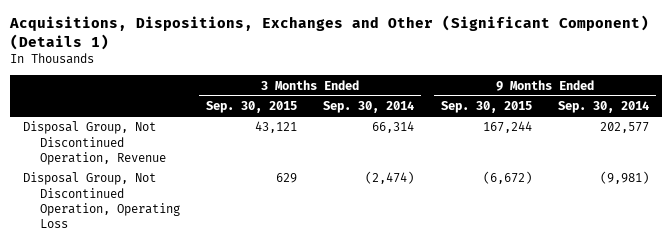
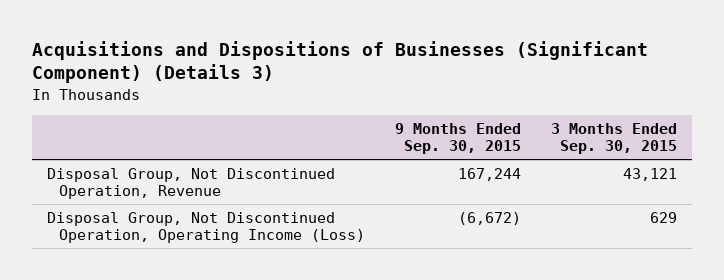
- Acquisitions, Dispositions, Exchanges and Other (Significant Component) (Details 1)
+ Acquisitions and Dispositions of Businesses (Significant Component) (Details 3)
- | 3 Months Ended Sep. 30, 2015 | 3 Months Ended Sep. 30, 2014 | 9 Months Ended Sep. 30, 2015 | 9 Months Ended Sep. 30, 2014
+ | 9 Months Ended Sep. 30, 2015 | 3 Months Ended Sep. 30, 2015
- Disposal Group, Not Discontinued Operation, Operating Loss | 629 | (2,474) | (6,672) | (9,981)
+ Disposal Group, Not Discontinued Operation, Operating Income (Loss) | (6,672) | 629

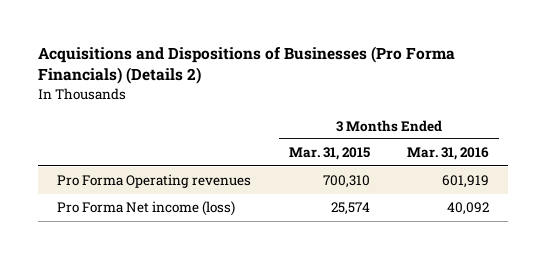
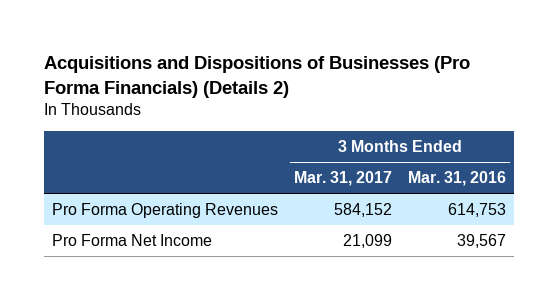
- | 3 Months Ended Mar. 31, 2015 | 3 Months Ended Mar. 31, 2016
+ | 3 Months Ended Mar. 31, 2017 | 3 Months Ended Mar. 31, 2016
- Pro Forma Operating revenues | 700,310 | 601,919
- Pro Forma Net income (loss) | 25,574 | 40,092
+ Pro Forma Operating Revenues | 584,152 | 614,753
+ Pro Forma Net Income | 21,099 | 39,567

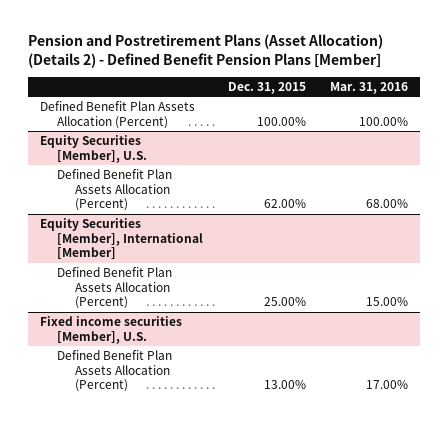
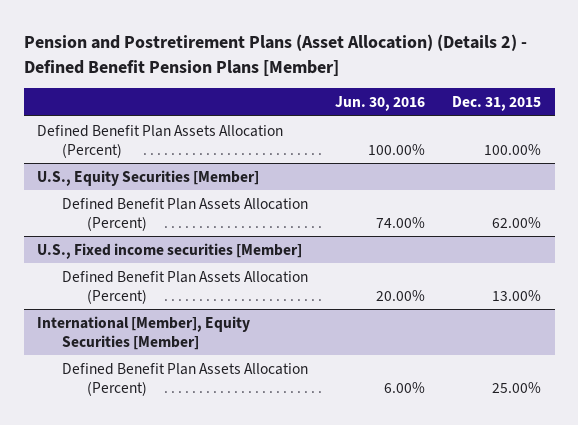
- | Dec. 31, 2015 | Mar. 31, 2016
+ | Jun. 30, 2016 | Dec. 31, 2015
- Equity Securities [Member], U.S.
+ U.S., Equity Securities [Member]
- Equity Securities [Member], International [Member]
- Defined Benefit Plan Assets Allocation (Percent) | 25.00% | 15.00%
- Fixed income securities [Member], U.S.
+ U.S., Fixed income securities [Member]
+ International [Member], Equity Securities [Member]
+ Defined Benefit Plan Assets Allocation (Percent) | 6.00% | 25.00%

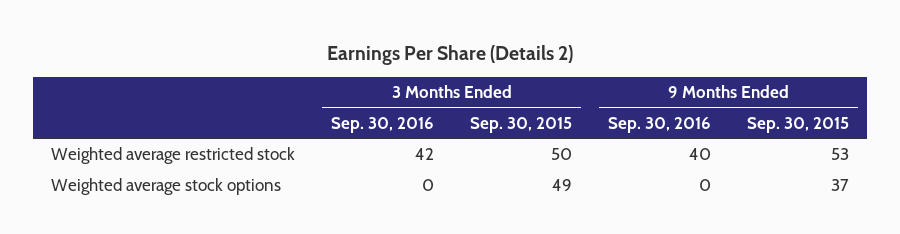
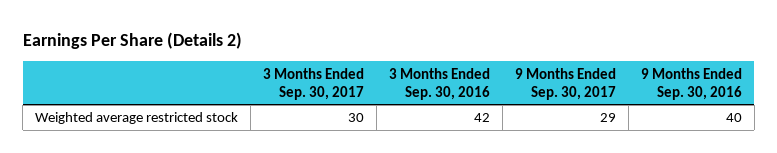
- | 3 Months Ended Sep. 30, 2016 | 3 Months Ended Sep. 30, 2015 | 9 Months Ended Sep. 30, 2016 | 9 Months Ended Sep. 30, 2015
+ | 3 Months Ended Sep. 30, 2017 | 3 Months Ended Sep. 30, 2016 | 9 Months Ended Sep. 30, 2017 | 9 Months Ended Sep. 30, 2016
- Weighted average stock options | 0 | 49 | 0 | 37

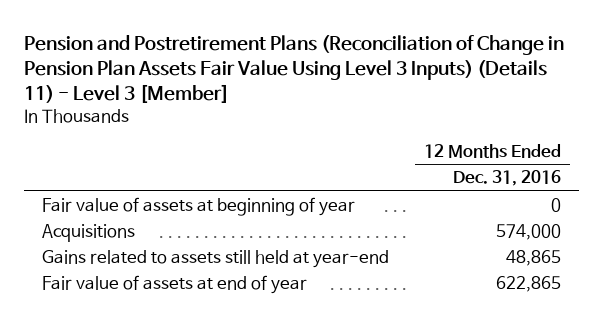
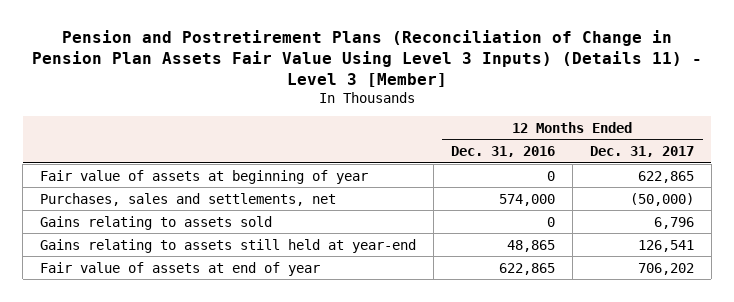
- | 12 Months Ended Dec. 31, 2016
+ | 12 Months Ended Dec. 31, 2016 | 12 Months Ended Dec. 31, 2017
- Acquisitions | 574,000
- Gains related to assets still held at year-end | 48,865
+ Purchases, sales and settlements, net | 574,000 | (50,000)
+ Gains relating to assets sold | 0 | 6,796
+ Gains relating to assets still held at year-end | 48,865 | 126,541

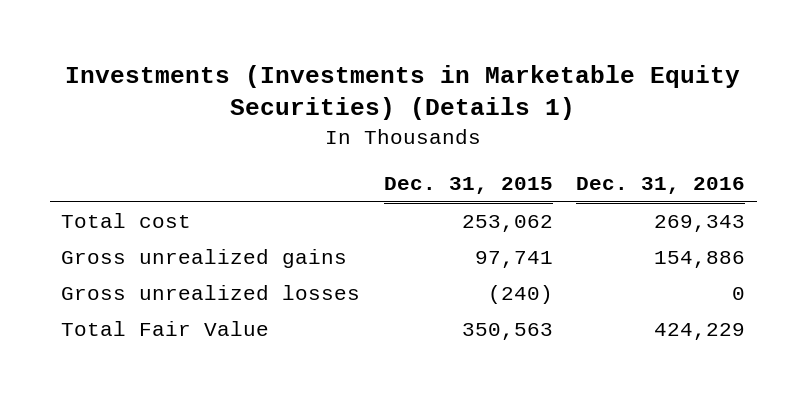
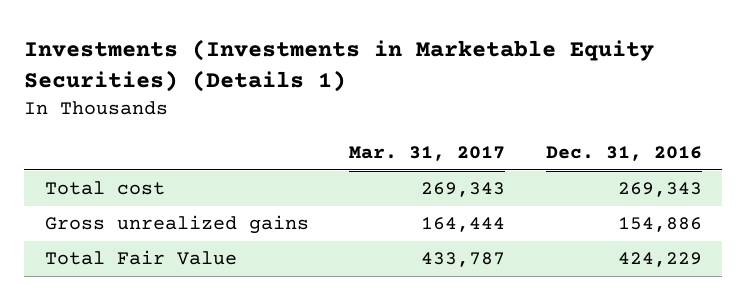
- | Dec. 31, 2015 | Dec. 31, 2016
+ | Mar. 31, 2017 | Dec. 31, 2016
- Gross unrealized losses | (240) | 0

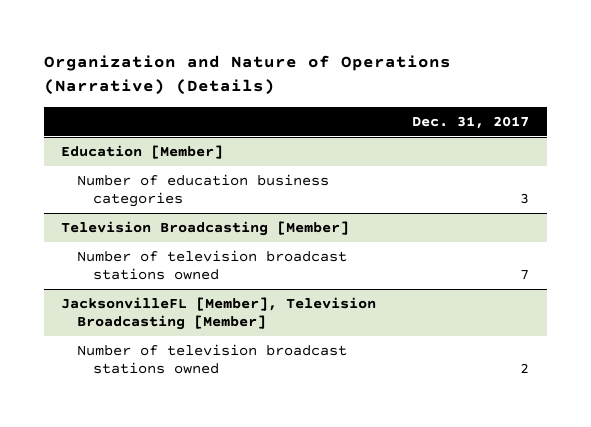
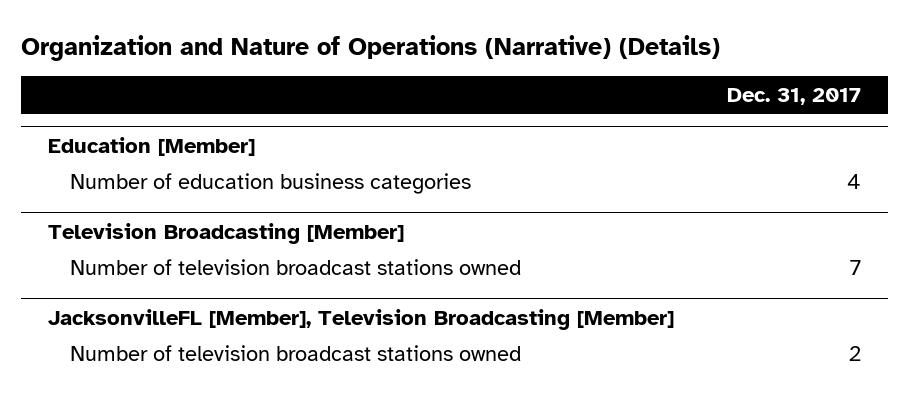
@ Education [Member]
- Number of education business categories | 3
+ Number of education business categories | 4

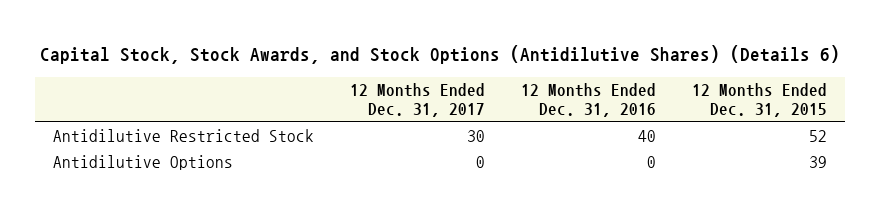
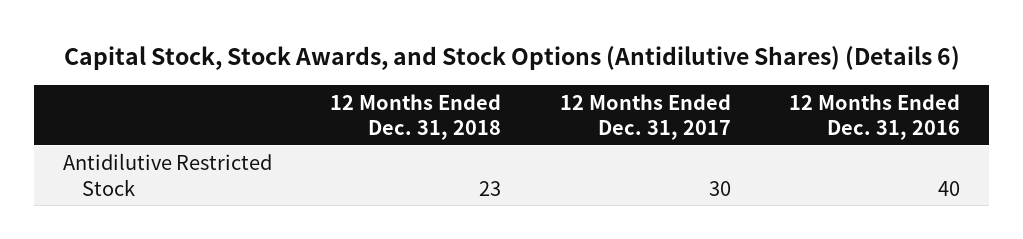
- | 12 Months Ended Dec. 31, 2017 | 12 Months Ended Dec. 31, 2016 | 12 Months Ended Dec. 31, 2015
+ | 12 Months Ended Dec. 31, 2018 | 12 Months Ended Dec. 31, 2017 | 12 Months Ended Dec. 31, 2016
- Antidilutive Options | 0 | 0 | 39

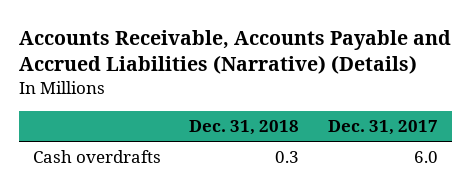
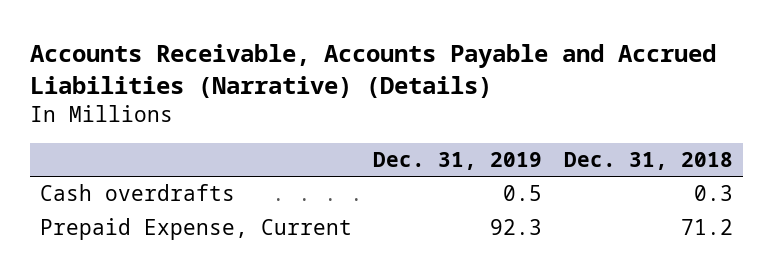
- | Dec. 31, 2018 | Dec. 31, 2017
+ | Dec. 31, 2019 | Dec. 31, 2018
+ Prepaid Expense, Current | 92.3 | 71.2

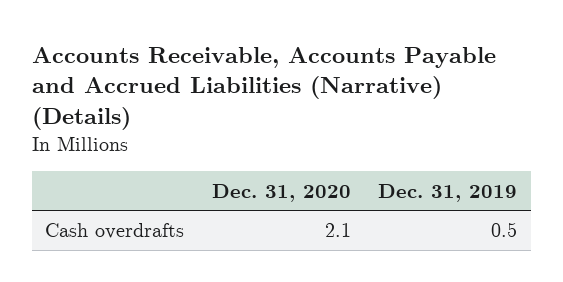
- | Dec. 31, 2019 | Dec. 31, 2018
+ | Dec. 31, 2020 | Dec. 31, 2019
- Prepaid Expense, Current | 92.3 | 71.2

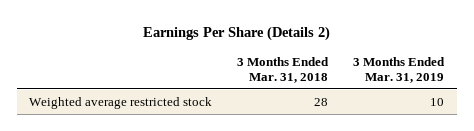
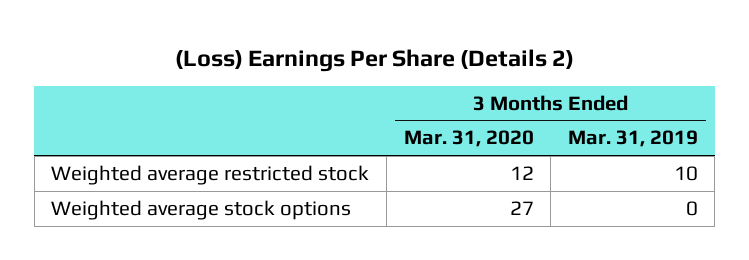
- Earnings Per Share (Details 2)
+ (Loss) Earnings Per Share (Details 2)
- | 3 Months Ended Mar. 31, 2018 | 3 Months Ended Mar. 31, 2019
+ | 3 Months Ended Mar. 31, 2020 | 3 Months Ended Mar. 31, 2019
+ Weighted average stock options | 27 | 0

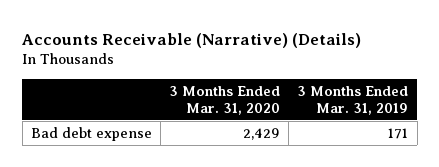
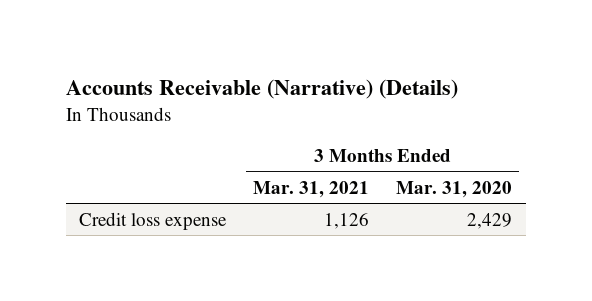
- | 3 Months Ended Mar. 31, 2020 | 3 Months Ended Mar. 31, 2019
+ | 3 Months Ended Mar. 31, 2021 | 3 Months Ended Mar. 31, 2020
- Bad debt expense | 2,429 | 171
+ Credit loss expense | 1,126 | 2,429

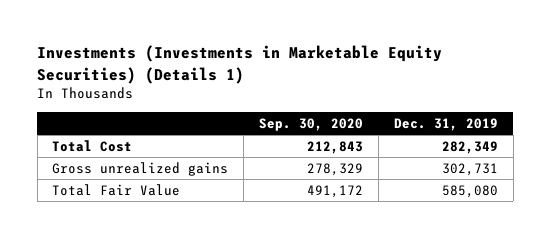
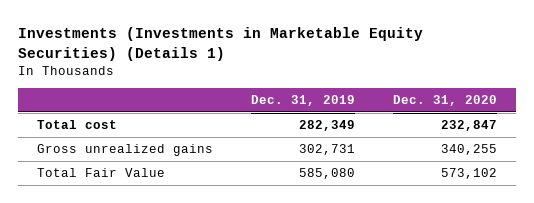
- | Sep. 30, 2020 | Dec. 31, 2019
+ | Dec. 31, 2019 | Dec. 31, 2020
- Total Cost | 212,843 | 282,349
+ Total cost | 282,349 | 232,847

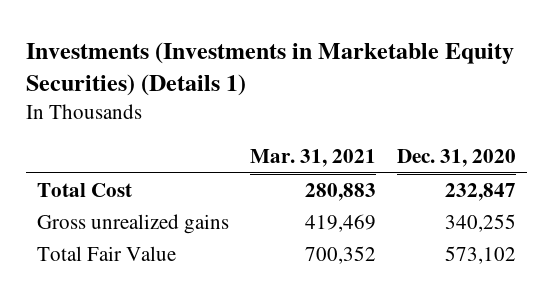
- | Dec. 31, 2019 | Dec. 31, 2020
+ | Mar. 31, 2021 | Dec. 31, 2020
- Total cost | 282,349 | 232,847
+ Total Cost | 280,883 | 232,847

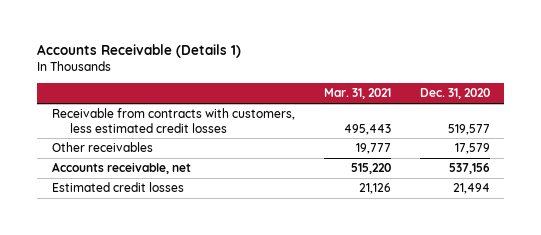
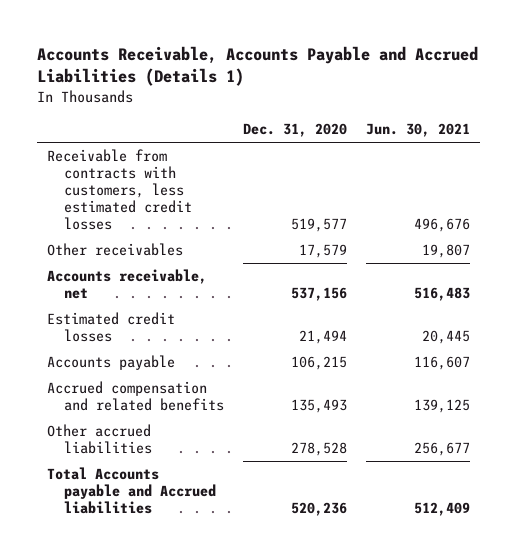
- Accounts Receivable (Details 1)
+ Accounts Receivable, Accounts Payable and Accrued Liabilities (Details 1)
- | Mar. 31, 2021 | Dec. 31, 2020
+ | Dec. 31, 2020 | Jun. 30, 2021
+ Accounts payable | 106,215 | 116,607
+ Accrued compensation and related benefits | 135,493 | 139,125
+ Other accrued liabilities | 278,528 | 256,677
+ Total Accounts payable and Accrued liabilities | 520,236 | 512,409

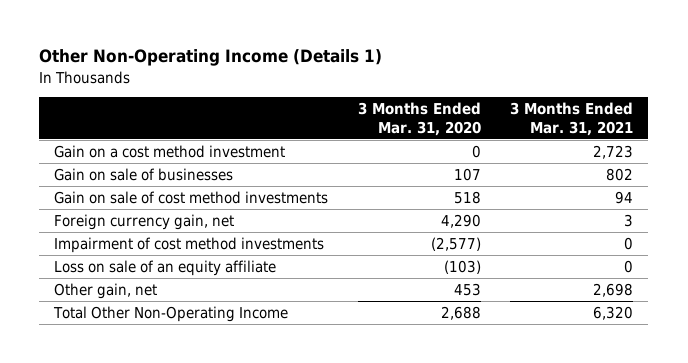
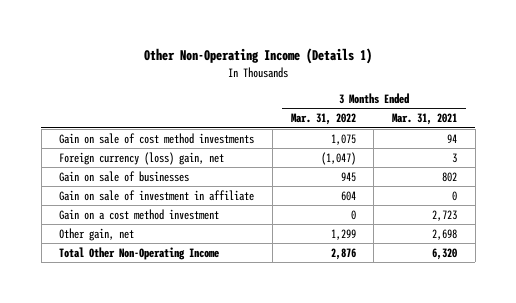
- | 3 Months Ended Mar. 31, 2020 | 3 Months Ended Mar. 31, 2021
+ | 3 Months Ended Mar. 31, 2022 | 3 Months Ended Mar. 31, 2021
- Foreign currency gain, net | 4,290 | 3
- Impairment of cost method investments | (2,577) | 0
- Loss on sale of an equity affiliate | (103) | 0
+ Foreign currency (loss) gain, net | (1,047) | 3
moved down: Gain on sale of businesses | 945 | 802
+ Gain on sale of investment in affiliate | 604 | 0
moved down: Gain on a cost method investment | 0 | 2,723

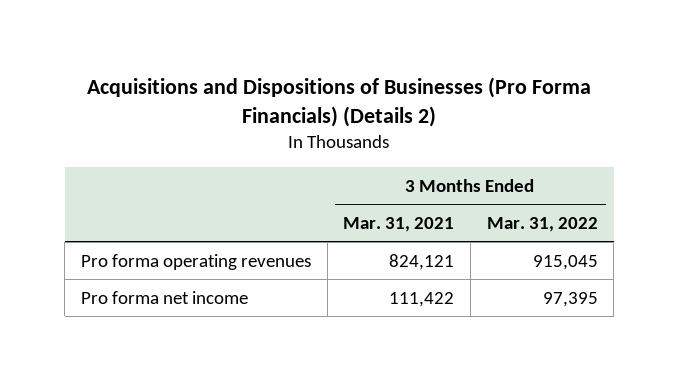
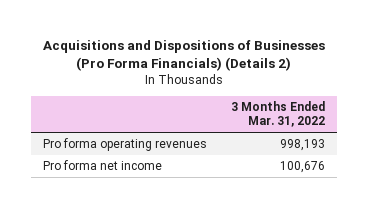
- | 3 Months Ended Mar. 31, 2021 | 3 Months Ended Mar. 31, 2022
+ | 3 Months Ended Mar. 31, 2022
- Pro forma operating revenues | 824,121 | 915,045
- Pro forma net income | 111,422 | 97,395
+ Pro forma operating revenues | 998,193
+ Pro forma net income | 100,676

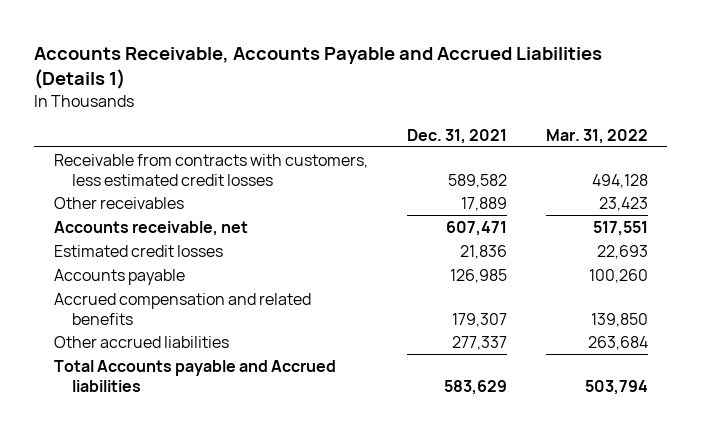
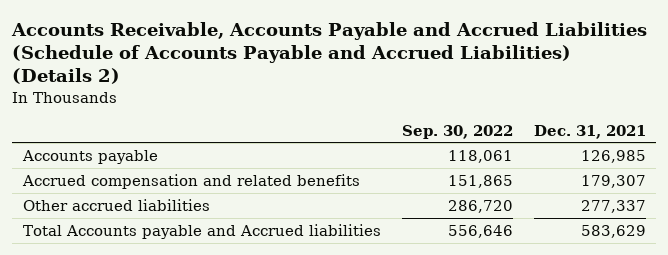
- Accounts Receivable, Accounts Payable and Accrued Liabilities (Details 1)
+ Accounts Receivable, Accounts Payable and Accrued Liabilities (Schedule of Accounts Payable and Accrued Liabilities) (Details 2)
- | Dec. 31, 2021 | Mar. 31, 2022
+ | Sep. 30, 2022 | Dec. 31, 2021
- Receivable from contracts with customers, less estimated credit losses | 589,582 | 494,128
- Other receivables | 17,889 | 23,423
- Accounts receivable, net | 607,471 | 517,551
- Estimated credit losses | 21,836 | 22,693

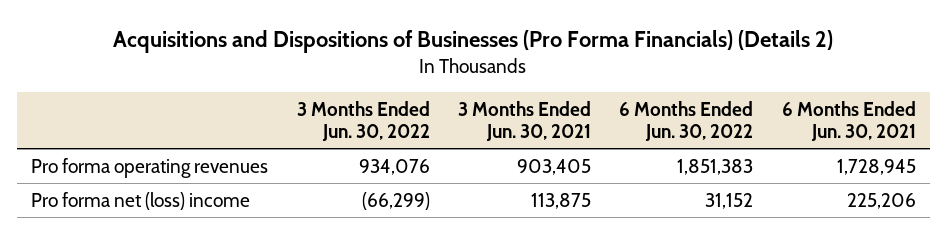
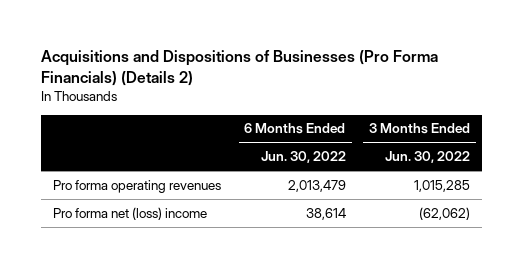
- | 3 Months Ended Jun. 30, 2022 | 3 Months Ended Jun. 30, 2021 | 6 Months Ended Jun. 30, 2022 | 6 Months Ended Jun. 30, 2021
+ | 6 Months Ended Jun. 30, 2022 | 3 Months Ended Jun. 30, 2022
- Pro forma operating revenues | 934,076 | 903,405 | 1,851,383 | 1,728,945
- Pro forma net (loss) income | (66,299) | 113,875 | 31,152 | 225,206
+ Pro forma operating revenues | 2,013,479 | 1,015,285
+ Pro forma net (loss) income | 38,614 | (62,062)

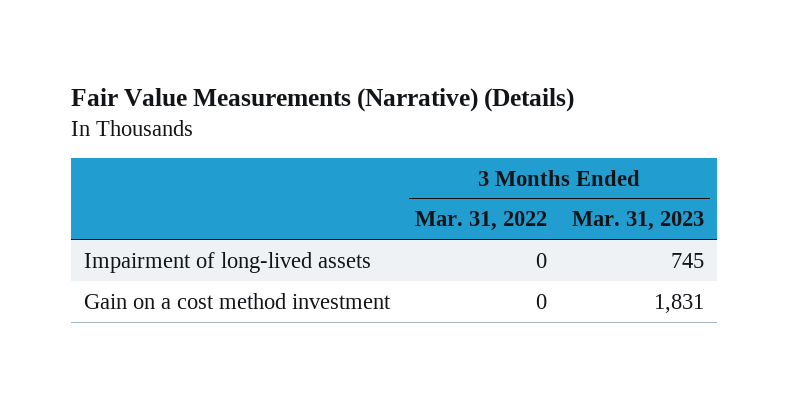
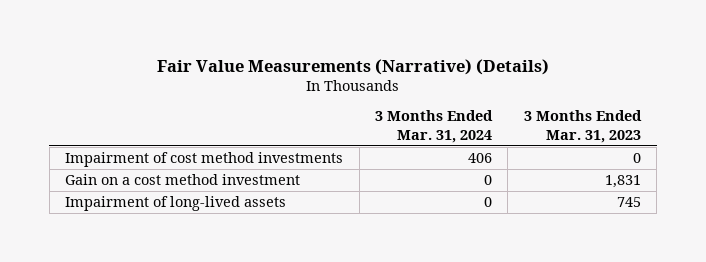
- | 3 Months Ended Mar. 31, 2022 | 3 Months Ended Mar. 31, 2023
+ | 3 Months Ended Mar. 31, 2024 | 3 Months Ended Mar. 31, 2023
+ Impairment of cost method investments | 406 | 0
moved down: Impairment of long-lived assets | 0 | 745

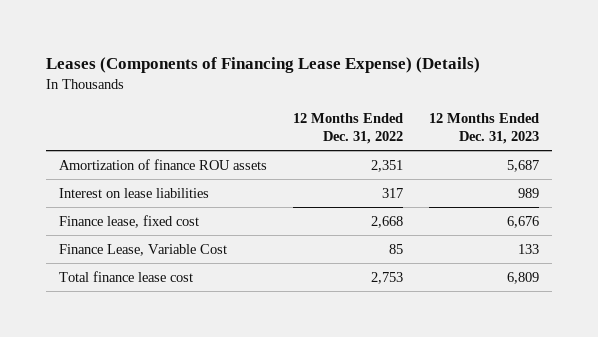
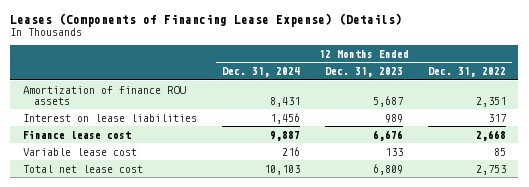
- | 12 Months Ended Dec. 31, 2022 | 12 Months Ended Dec. 31, 2023
+ | 12 Months Ended Dec. 31, 2024 | 12 Months Ended Dec. 31, 2023 | 12 Months Ended Dec. 31, 2022
- Finance lease, fixed cost | 2,668 | 6,676
- Finance Lease, Variable Cost | 85 | 133
- Total finance lease cost | 2,753 | 6,809
+ Finance lease cost | 9,887 | 6,676 | 2,668
+ Variable lease cost | 216 | 133 | 85
+ Total net lease cost | 10,103 | 6,809 | 2,753

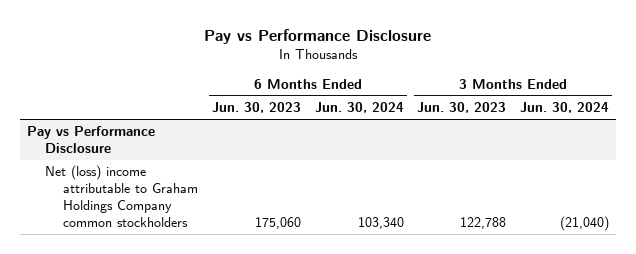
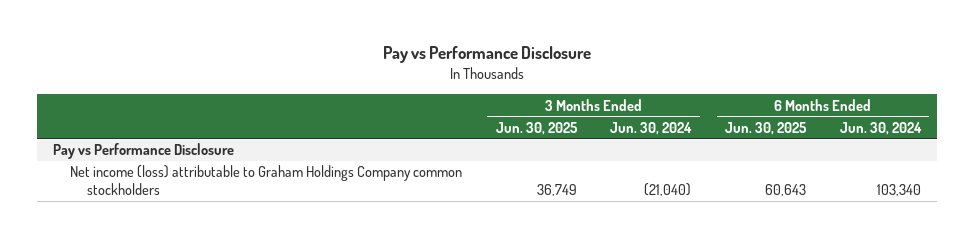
- | 6 Months Ended Jun. 30, 2023 | 6 Months Ended Jun. 30, 2024 | 3 Months Ended Jun. 30, 2023 | 3 Months Ended Jun. 30, 2024
+ | 3 Months Ended Jun. 30, 2025 | 3 Months Ended Jun. 30, 2024 | 6 Months Ended Jun. 30, 2025 | 6 Months Ended Jun. 30, 2024
- Net (loss) income attributable to Graham Holdings Company common stockholders | 175,060 | 103,340 | 122,788 | (21,040)
+ Net income (loss) attributable to Graham Holdings Company common stockholders | 36,749 | (21,040) | 60,643 | 103,340

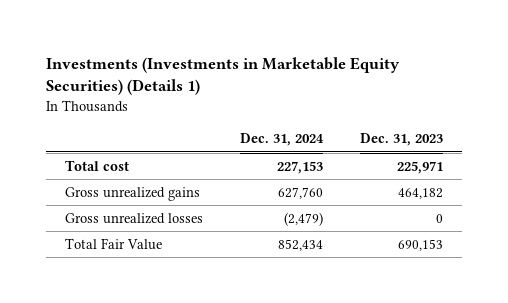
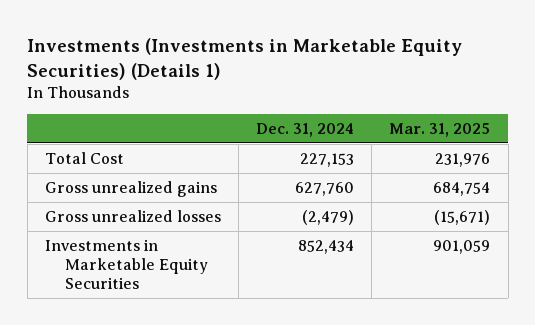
- | Dec. 31, 2024 | Dec. 31, 2023
+ | Dec. 31, 2024 | Mar. 31, 2025
- Total cost | 227,153 | 225,971
+ Total Cost | 227,153 | 231,976
- Total Fair Value | 852,434 | 690,153
+ Investments in Marketable Equity Securities | 852,434 | 901,059

